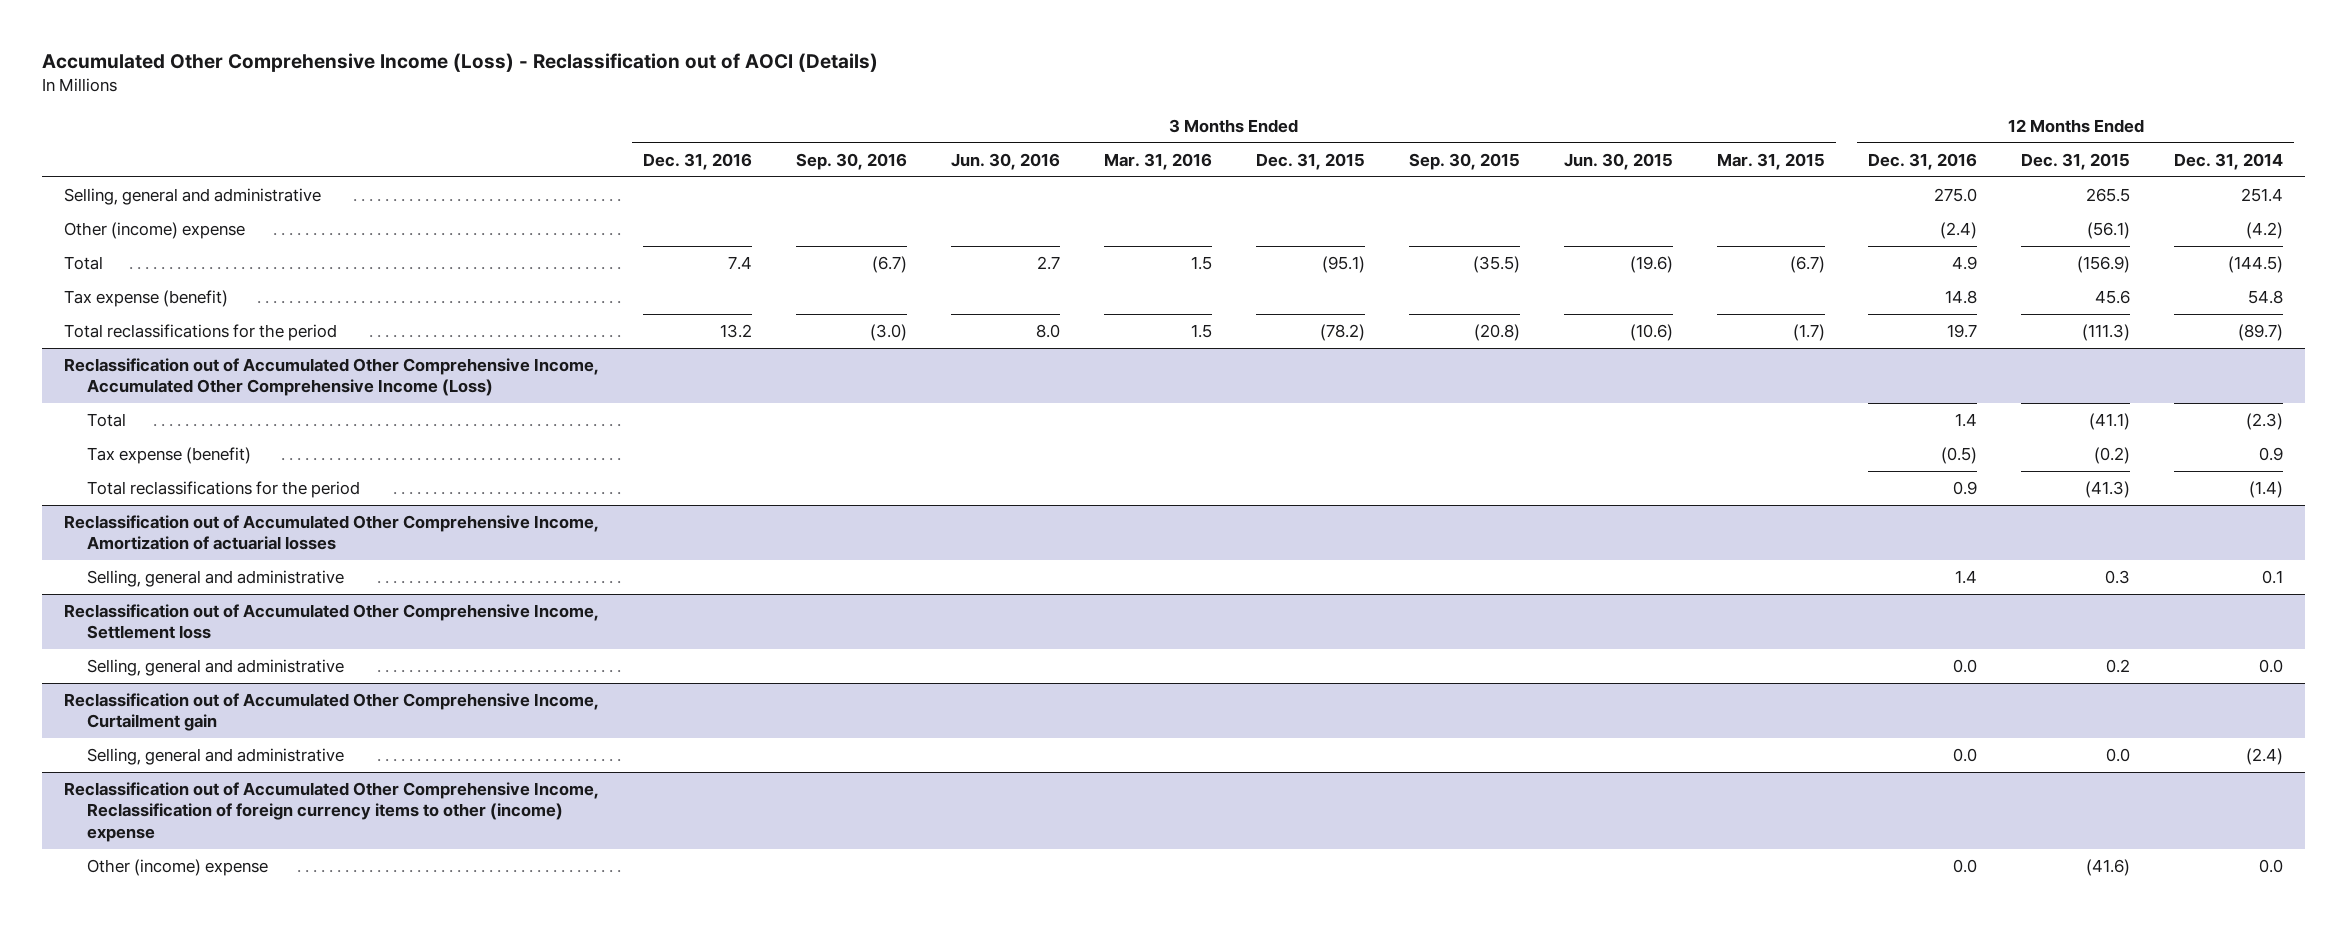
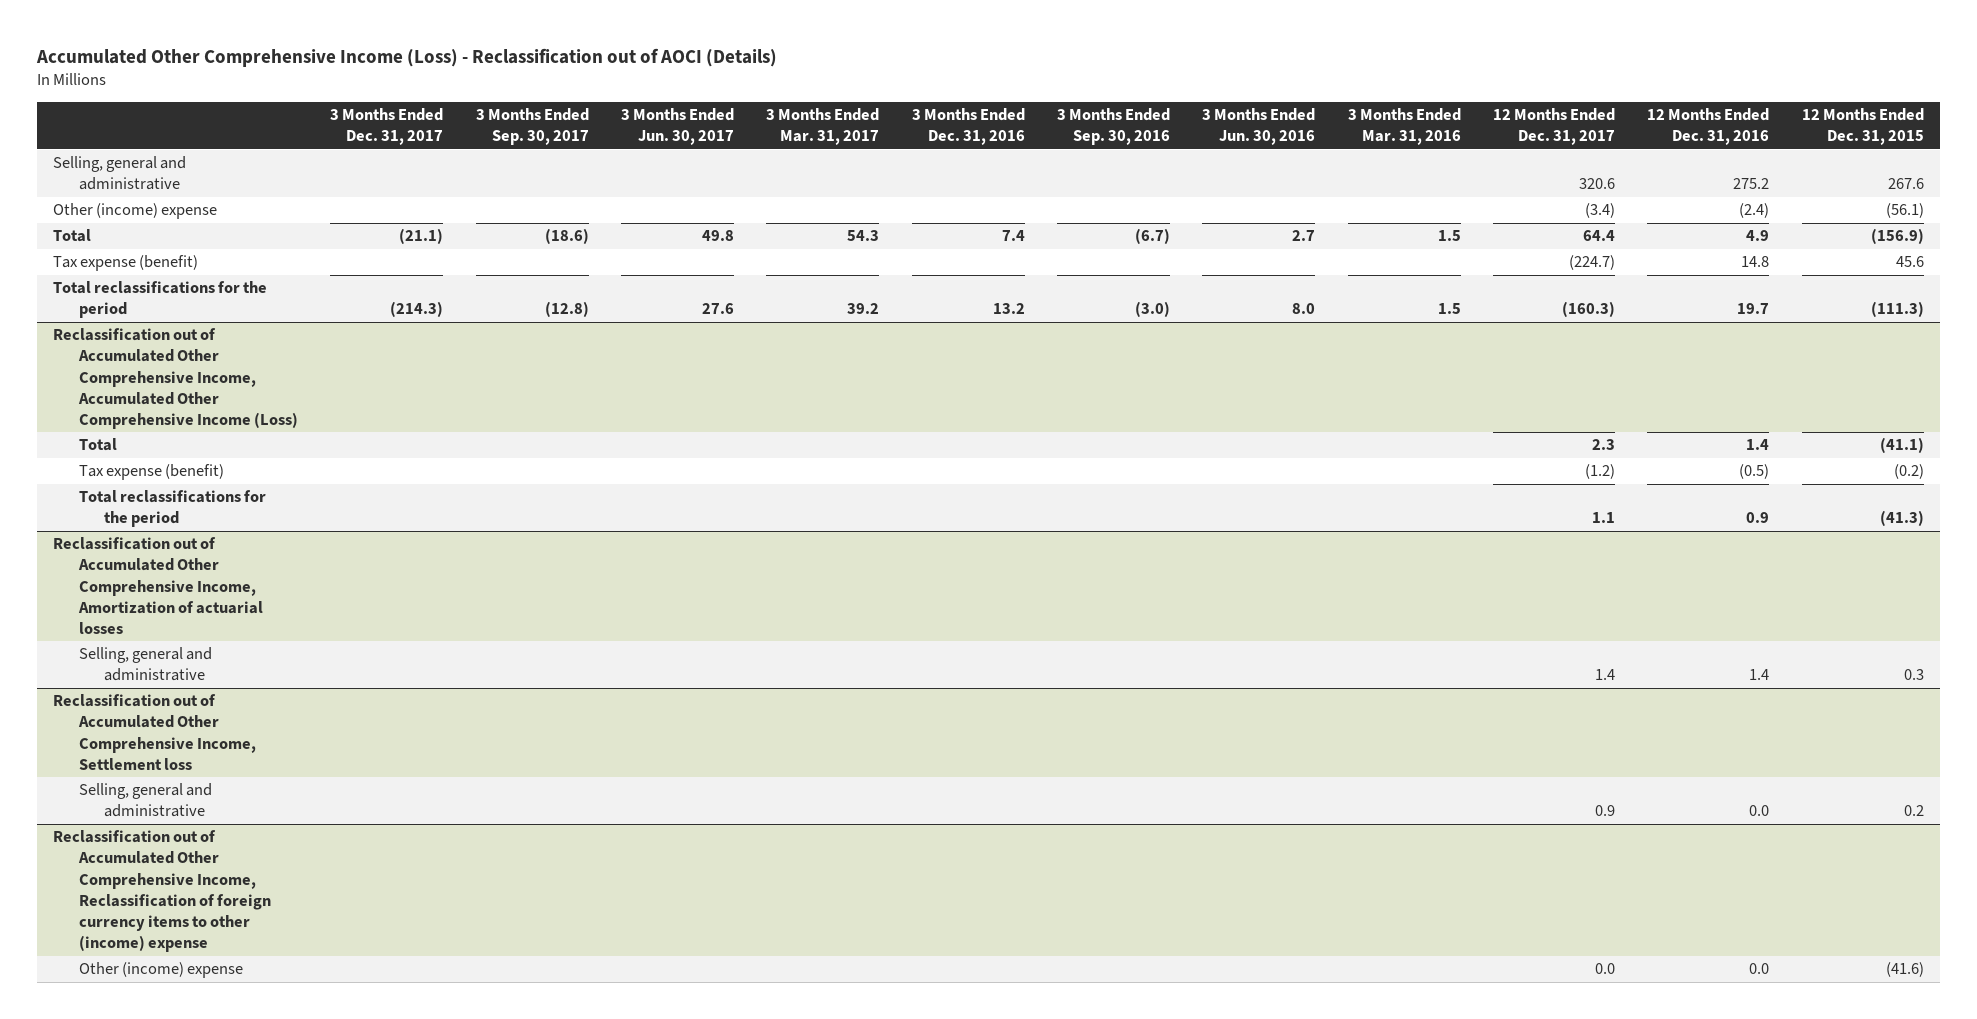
- | 3 Months Ended Dec. 31, 2016 | 3 Months Ended Sep. 30, 2016 | 3 Months Ended Jun. 30, 2016 | 3 Months Ended Mar. 31, 2016 | 3 Months Ended Dec. 31, 2015 | 3 Months Ended Sep. 30, 2015 | 3 Months Ended Jun. 30, 2015 | 3 Months Ended Mar. 31, 2015 | 12 Months Ended Dec. 31, 2016 | 12 Months Ended Dec. 31, 2015 | 12 Months Ended Dec. 31, 2014
+ | 3 Months Ended Dec. 31, 2017 | 3 Months Ended Sep. 30, 2017 | 3 Months Ended Jun. 30, 2017 | 3 Months Ended Mar. 31, 2017 | 3 Months Ended Dec. 31, 2016 | 3 Months Ended Sep. 30, 2016 | 3 Months Ended Jun. 30, 2016 | 3 Months Ended Mar. 31, 2016 | 12 Months Ended Dec. 31, 2017 | 12 Months Ended Dec. 31, 2016 | 12 Months Ended Dec. 31, 2015
- Selling, general and administrative | | | | | | | | | 275.0 | 265.5 | 251.4
+ Selling, general and administrative | | | | | | | | | 320.6 | 275.2 | 267.6
- Reclassification out of Accumulated Other Comprehensive Income, Curtailment gain
- Selling, general and administrative | | | | | | | | | 0.0 | 0.0 | (2.4)

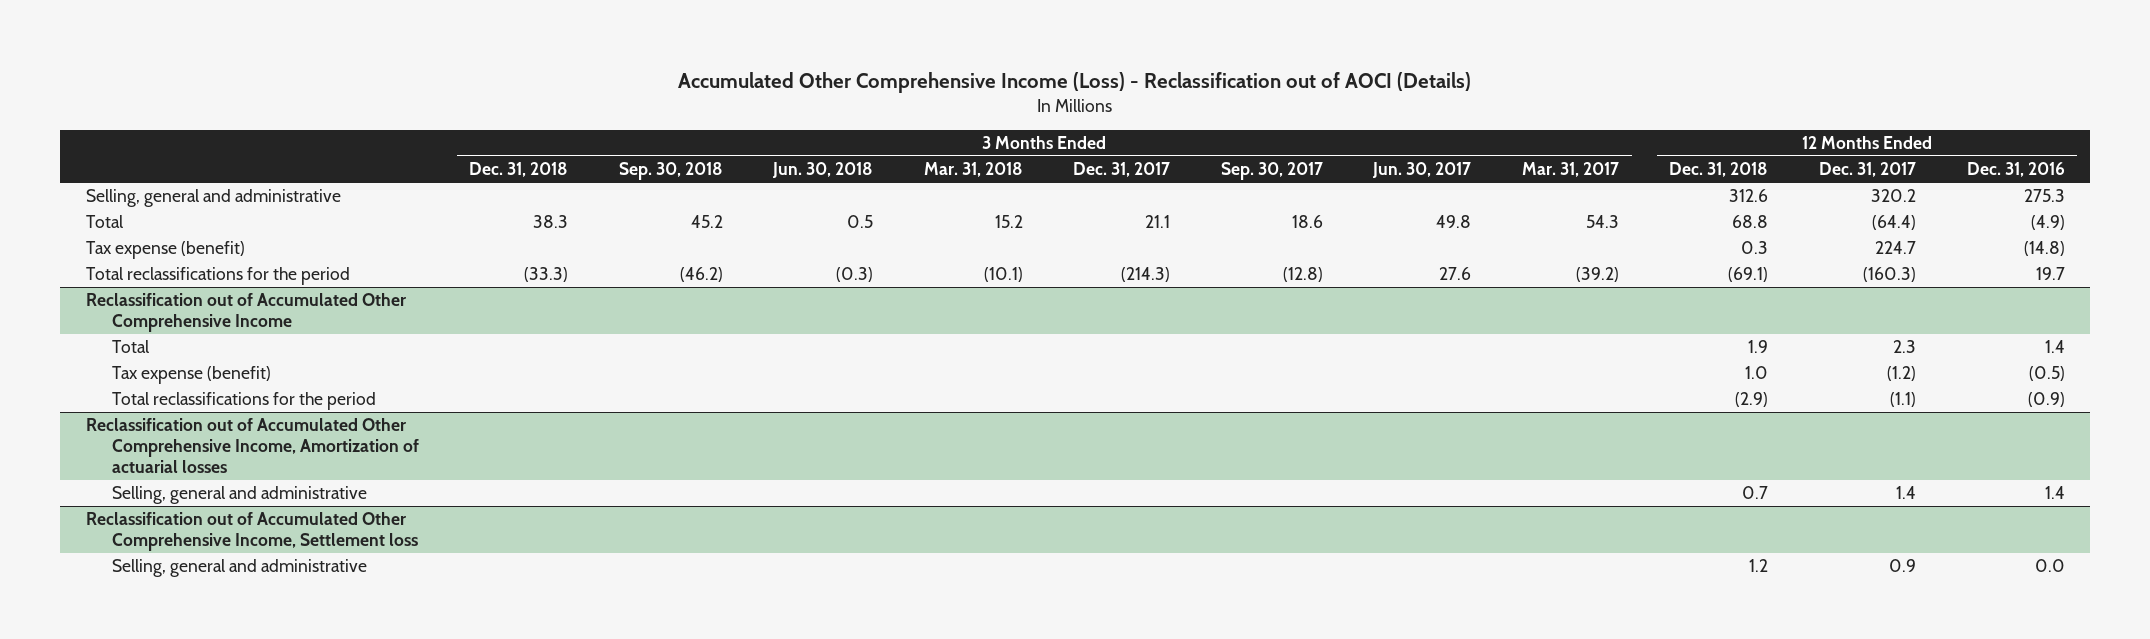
- | 3 Months Ended Dec. 31, 2017 | 3 Months Ended Sep. 30, 2017 | 3 Months Ended Jun. 30, 2017 | 3 Months Ended Mar. 31, 2017 | 3 Months Ended Dec. 31, 2016 | 3 Months Ended Sep. 30, 2016 | 3 Months Ended Jun. 30, 2016 | 3 Months Ended Mar. 31, 2016 | 12 Months Ended Dec. 31, 2017 | 12 Months Ended Dec. 31, 2016 | 12 Months Ended Dec. 31, 2015
+ | 3 Months Ended Dec. 31, 2018 | 3 Months Ended Sep. 30, 2018 | 3 Months Ended Jun. 30, 2018 | 3 Months Ended Mar. 31, 2018 | 3 Months Ended Dec. 31, 2017 | 3 Months Ended Sep. 30, 2017 | 3 Months Ended Jun. 30, 2017 | 3 Months Ended Mar. 31, 2017 | 12 Months Ended Dec. 31, 2018 | 12 Months Ended Dec. 31, 2017 | 12 Months Ended Dec. 31, 2016
- Selling, general and administrative | | | | | | | | | 320.6 | 275.2 | 267.6
- Other (income) expense | | | | | | | | | (3.4) | (2.4) | (56.1)
- Total | (21.1) | (18.6) | 49.8 | 54.3 | 7.4 | (6.7) | 2.7 | 1.5 | 64.4 | 4.9 | (156.9)
- Tax expense (benefit) | | | | | | | | | (224.7) | 14.8 | 45.6
- Total reclassifications for the period | (214.3) | (12.8) | 27.6 | 39.2 | 13.2 | (3.0) | 8.0 | 1.5 | (160.3) | 19.7 | (111.3)
- Reclassification out of Accumulated Other Comprehensive Income, Accumulated Other Comprehensive Income (Loss)
+ Selling, general and administrative | | | | | | | | | 312.6 | 320.2 | 275.3
+ Total | 38.3 | 45.2 | 0.5 | 15.2 | 21.1 | 18.6 | 49.8 | 54.3 | 68.8 | (64.4) | (4.9)
+ Tax expense (benefit) | | | | | | | | | 0.3 | 224.7 | (14.8)
+ Total reclassifications for the period | (33.3) | (46.2) | (0.3) | (10.1) | (214.3) | (12.8) | 27.6 | (39.2) | (69.1) | (160.3) | 19.7
+ Reclassification out of Accumulated Other Comprehensive Income
- Total reclassifications for the period | | | | | | | | | 1.1 | 0.9 | (41.3)
+ Total reclassifications for the period | | | | | | | | | (2.9) | (1.1) | (0.9)
- Reclassification out of Accumulated Other Comprehensive Income, Reclassification of foreign currency items to other (income) expense
- Other (income) expense | | | | | | | | | 0.0 | 0.0 | (41.6)

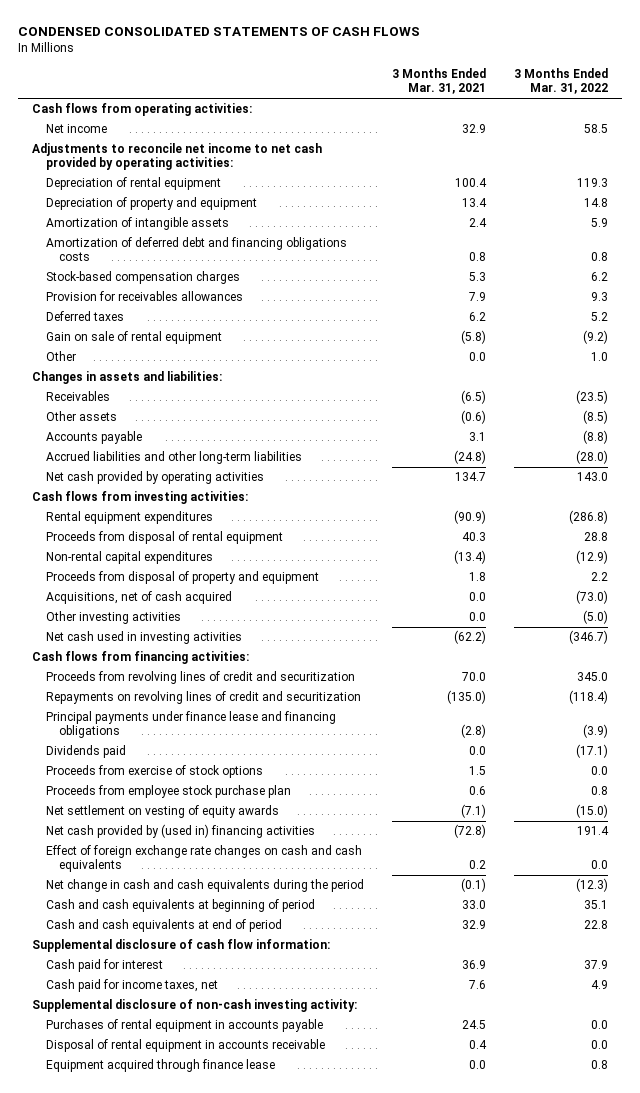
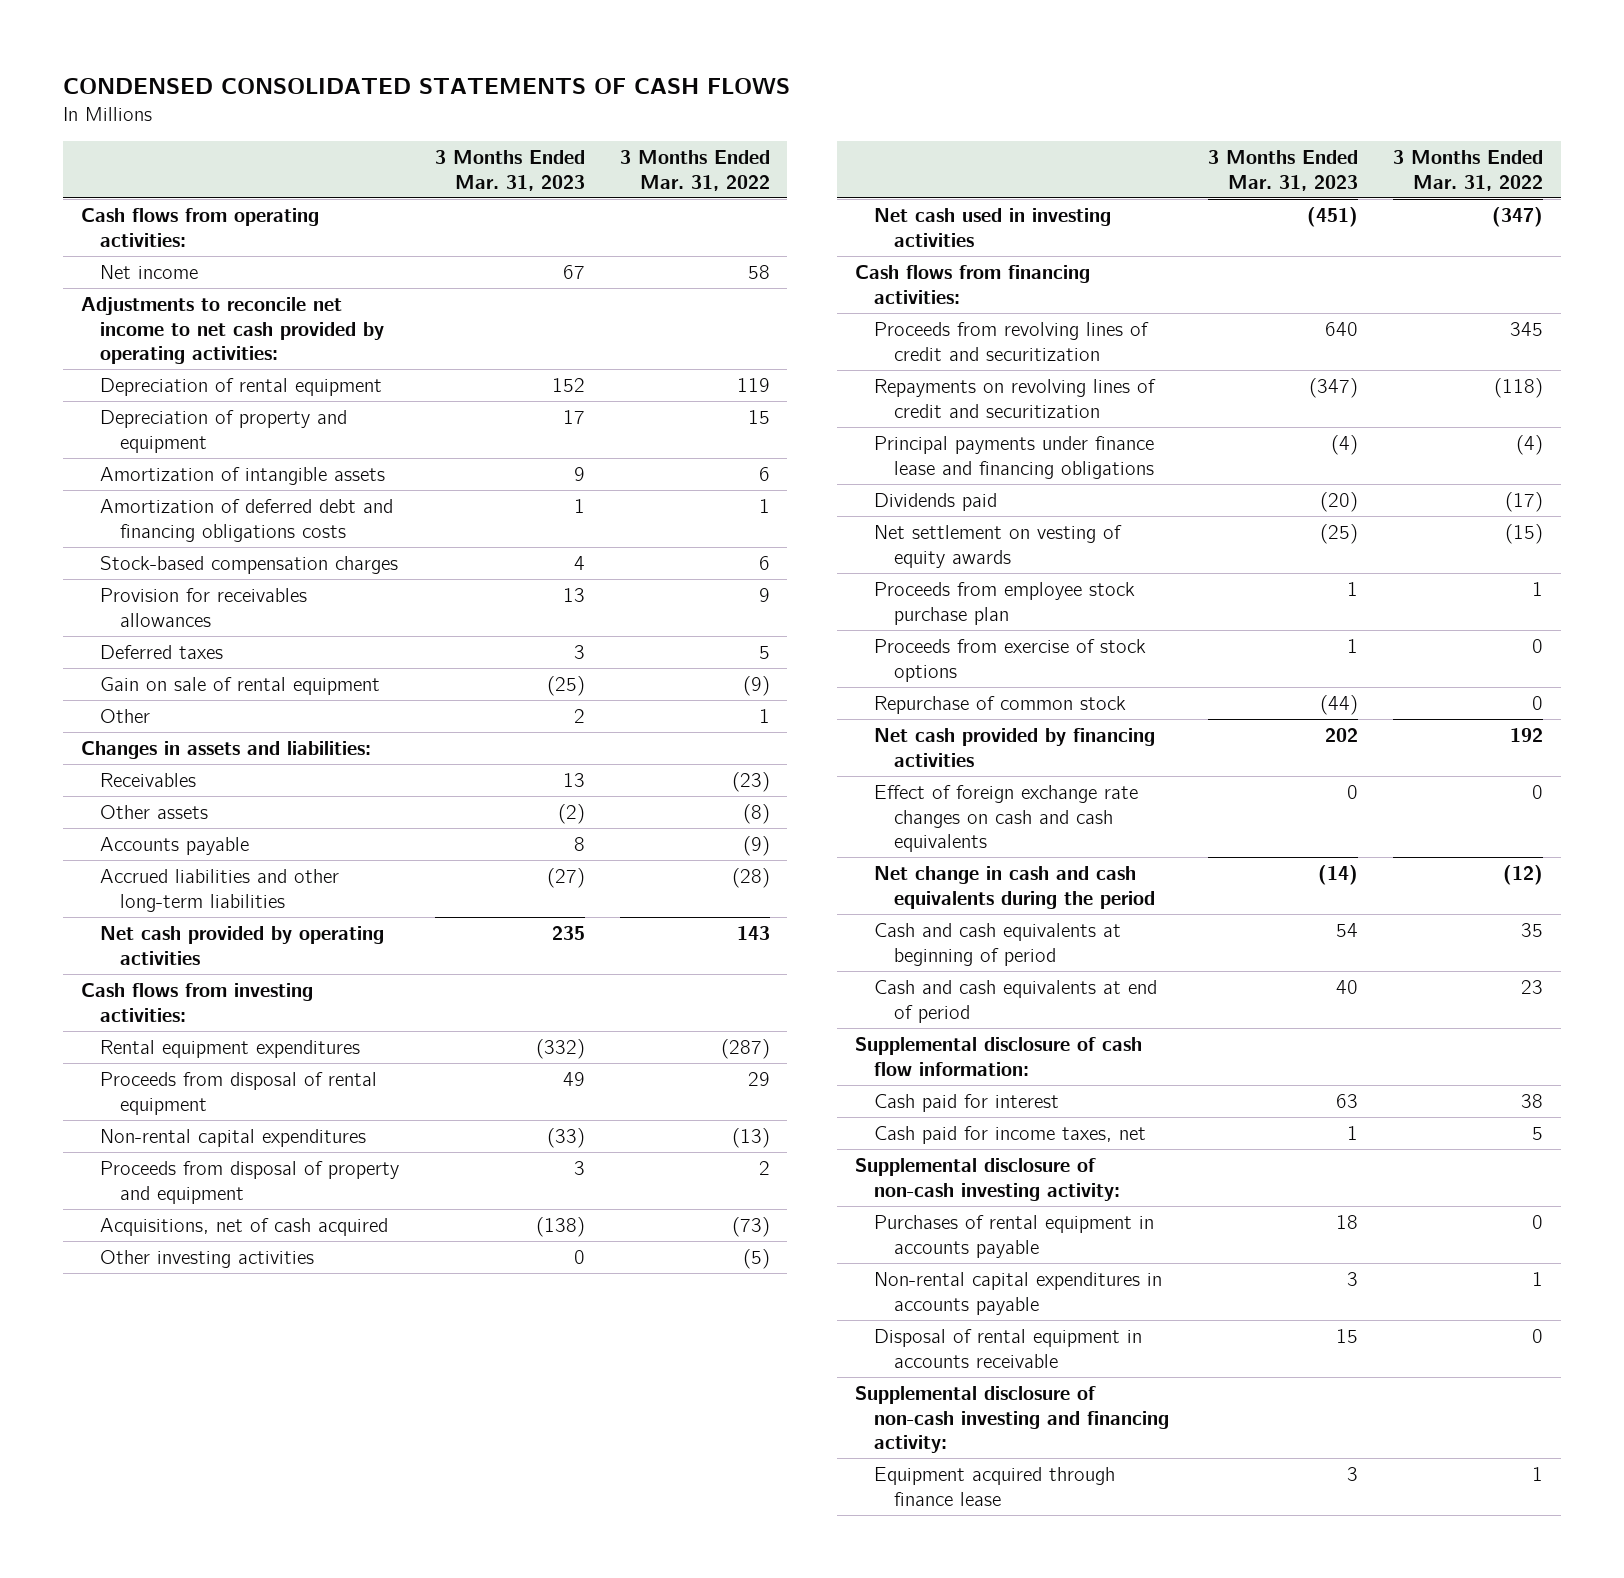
- | 3 Months Ended Mar. 31, 2021 | 3 Months Ended Mar. 31, 2022
+ | 3 Months Ended Mar. 31, 2023 | 3 Months Ended Mar. 31, 2022
- Net income | 32.9 | 58.5
+ Net income | 67 | 58
- Depreciation of rental equipment | 100.4 | 119.3
- Depreciation of property and equipment | 13.4 | 14.8
- Amortization of intangible assets | 2.4 | 5.9
- Amortization of deferred debt and financing obligations costs | 0.8 | 0.8
- Stock-based compensation charges | 5.3 | 6.2
- Provision for receivables allowances | 7.9 | 9.3
- Deferred taxes | 6.2 | 5.2
- Gain on sale of rental equipment | (5.8) | (9.2)
- Other | 0.0 | 1.0
+ Depreciation of rental equipment | 152 | 119
+ Depreciation of property and equipment | 17 | 15
+ Amortization of intangible assets | 9 | 6
+ Amortization of deferred debt and financing obligations costs | 1 | 1
+ Stock-based compensation charges | 4 | 6
+ Provision for receivables allowances | 13 | 9
+ Deferred taxes | 3 | 5
+ Gain on sale of rental equipment | (25) | (9)
+ Other | 2 | 1
- Receivables | (6.5) | (23.5)
- Other assets | (0.6) | (8.5)
- Accounts payable | 3.1 | (8.8)
- Accrued liabilities and other long-term liabilities | (24.8) | (28.0)
- Net cash provided by operating activities | 134.7 | 143.0
+ Receivables | 13 | (23)
+ Other assets | (2) | (8)
+ Accounts payable | 8 | (9)
+ Accrued liabilities and other long-term liabilities | (27) | (28)
+ Net cash provided by operating activities | 235 | 143
- Rental equipment expenditures | (90.9) | (286.8)
- Proceeds from disposal of rental equipment | 40.3 | 28.8
- Non-rental capital expenditures | (13.4) | (12.9)
- Proceeds from disposal of property and equipment | 1.8 | 2.2
- Acquisitions, net of cash acquired | 0.0 | (73.0)
- Other investing activities | 0.0 | (5.0)
- Net cash used in investing activities | (62.2) | (346.7)
+ Rental equipment expenditures | (332) | (287)
+ Proceeds from disposal of rental equipment | 49 | 29
+ Non-rental capital expenditures | (33) | (13)
+ Proceeds from disposal of property and equipment | 3 | 2
+ Acquisitions, net of cash acquired | (138) | (73)
+ Other investing activities | 0 | (5)
+ Net cash used in investing activities | (451) | (347)
- Proceeds from revolving lines of credit and securitization | 70.0 | 345.0
- Repayments on revolving lines of credit and securitization | (135.0) | (118.4)
- Principal payments under finance lease and financing obligations | (2.8) | (3.9)
- Dividends paid | 0.0 | (17.1)
- Proceeds from exercise of stock options | 1.5 | 0.0
- Proceeds from employee stock purchase plan | 0.6 | 0.8
- Net settlement on vesting of equity awards | (7.1) | (15.0)
- Net cash provided by (used in) financing activities | (72.8) | 191.4
- Effect of foreign exchange rate changes on cash and cash equivalents | 0.2 | 0.0
- Net change in cash and cash equivalents during the period | (0.1) | (12.3)
- Cash and cash equivalents at beginning of period | 33.0 | 35.1
- Cash and cash equivalents at end of period | 32.9 | 22.8
+ Proceeds from revolving lines of credit and securitization | 640 | 345
+ Repayments on revolving lines of credit and securitization | (347) | (118)
+ Principal payments under finance lease and financing obligations | (4) | (4)
+ Dividends paid | (20) | (17)
+ Net settlement on vesting of equity awards | (25) | (15)
+ Proceeds from employee stock purchase plan | 1 | 1
+ Proceeds from exercise of stock options | 1 | 0
+ Repurchase of common stock | (44) | 0
+ Net cash provided by financing activities | 202 | 192
+ Effect of foreign exchange rate changes on cash and cash equivalents | 0 | 0
+ Net change in cash and cash equivalents during the period | (14) | (12)
+ Cash and cash equivalents at beginning of period | 54 | 35
+ Cash and cash equivalents at end of period | 40 | 23
- Cash paid for interest | 36.9 | 37.9
- Cash paid for income taxes, net | 7.6 | 4.9
+ Cash paid for interest | 63 | 38
+ Cash paid for income taxes, net | 1 | 5
- Purchases of rental equipment in accounts payable | 24.5 | 0.0
- Disposal of rental equipment in accounts receivable | 0.4 | 0.0
- Equipment acquired through finance lease | 0.0 | 0.8
+ Purchases of rental equipment in accounts payable | 18 | 0
+ Non-rental capital expenditures in accounts payable | 3 | 1
+ Disposal of rental equipment in accounts receivable | 15 | 0
+ Supplemental disclosure of non-cash investing and financing activity:
+ Equipment acquired through finance lease | 3 | 1

